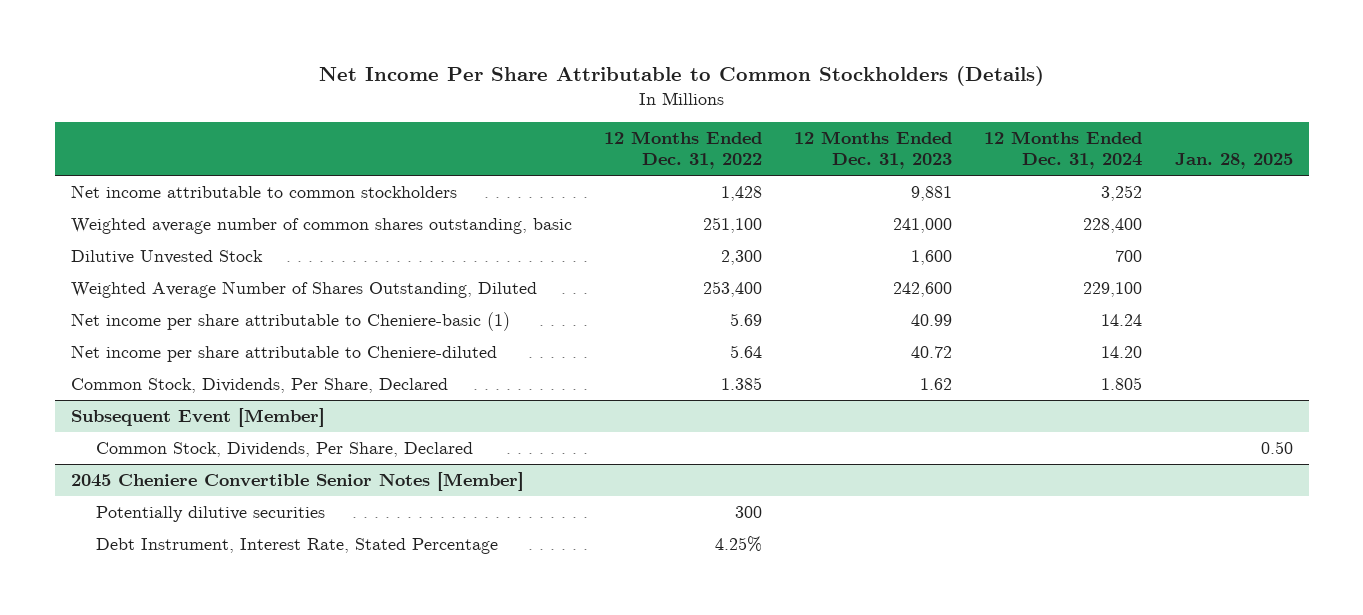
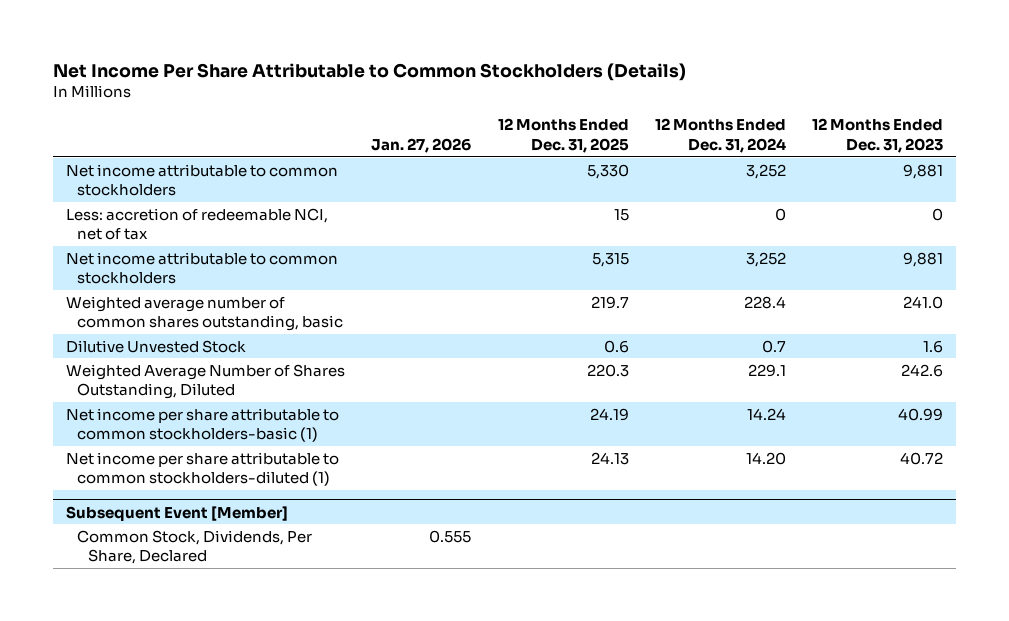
- | 12 Months Ended Dec. 31, 2022 | 12 Months Ended Dec. 31, 2023 | 12 Months Ended Dec. 31, 2024 | Jan. 28, 2025
+ | Jan. 27, 2026 | 12 Months Ended Dec. 31, 2025 | 12 Months Ended Dec. 31, 2024 | 12 Months Ended Dec. 31, 2023
- Weighted average number of common shares outstanding, basic | 251,100 | 241,000 | 228,400 |
- Dilutive Unvested Stock | 2,300 | 1,600 | 700 |
- Weighted Average Number of Shares Outstanding, Diluted | 253,400 | 242,600 | 229,100 |
- Net income per share attributable to Cheniere-basic (1) | 5.69 | 40.99 | 14.24 |
- Net income per share attributable to Cheniere-diluted | 5.64 | 40.72 | 14.20 |
- Common Stock, Dividends, Per Share, Declared | 1.385 | 1.62 | 1.805 |
+ Less: accretion of redeemable NCI, net of tax | | 15 | 0 | 0
+ Net income attributable to common stockholders | | 5,315 | 3,252 | 9,881
+ Weighted average number of common shares outstanding, basic | | 219.7 | 228.4 | 241.0
+ Dilutive Unvested Stock | | 0.6 | 0.7 | 1.6
+ Weighted Average Number of Shares Outstanding, Diluted | | 220.3 | 229.1 | 242.6
+ Net income per share attributable to common stockholders-basic (1) | | 24.19 | 14.24 | 40.99
+ Net income per share attributable to common stockholders-diluted (1) | | 24.13 | 14.20 | 40.72
- 2045 Cheniere Convertible Senior Notes [Member]
- Potentially dilutive securities | 300 | | |
- Debt Instrument, Interest Rate, Stated Percentage | 4.25% | | |

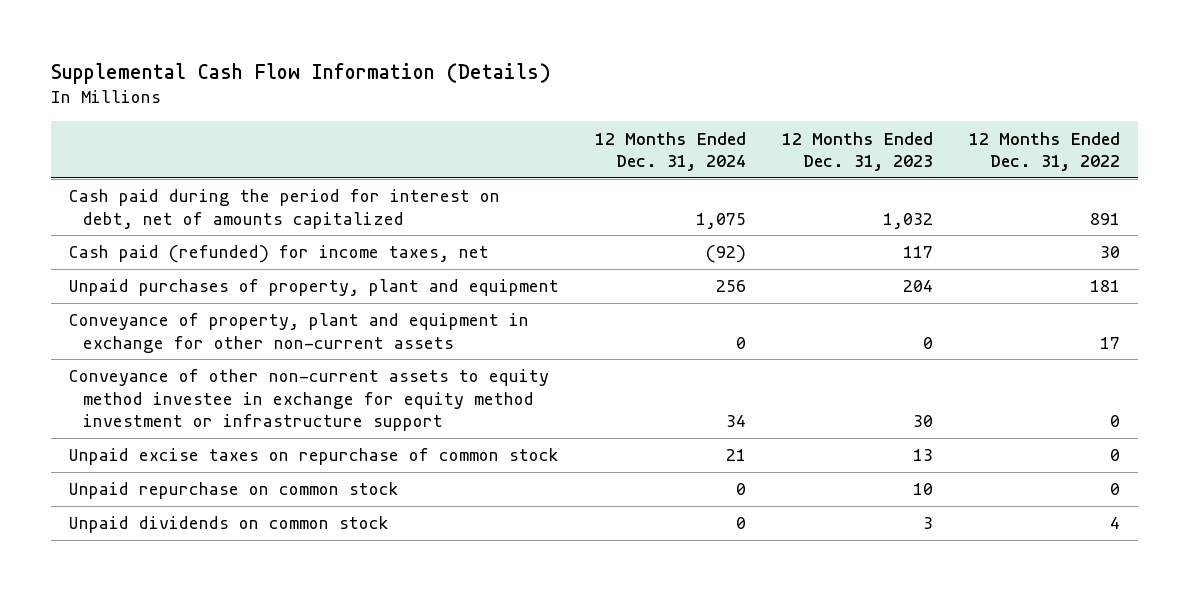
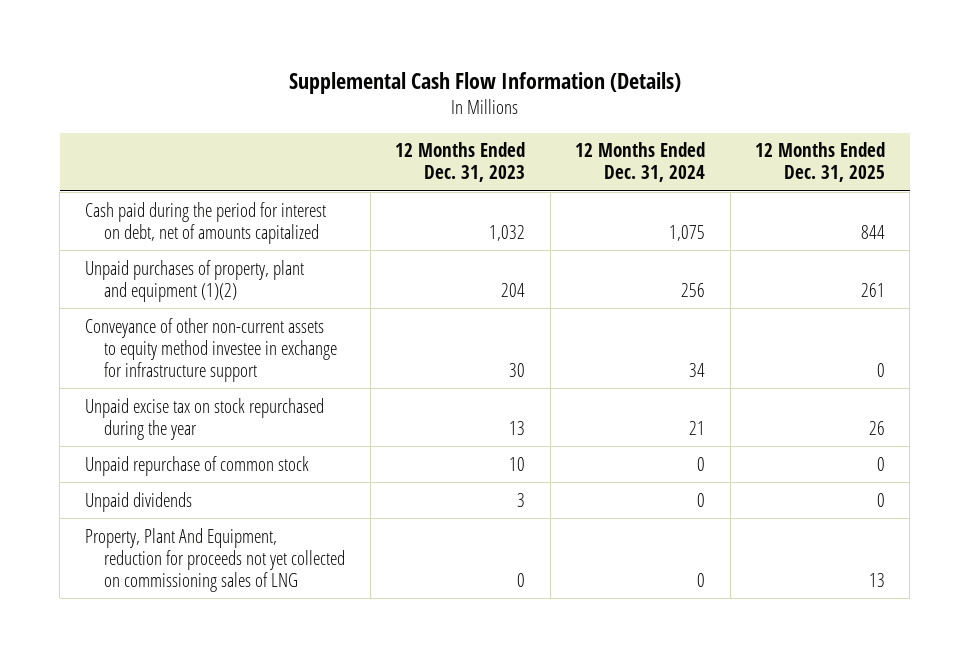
- | 12 Months Ended Dec. 31, 2024 | 12 Months Ended Dec. 31, 2023 | 12 Months Ended Dec. 31, 2022
+ | 12 Months Ended Dec. 31, 2023 | 12 Months Ended Dec. 31, 2024 | 12 Months Ended Dec. 31, 2025
- Cash paid (refunded) for income taxes, net | (92) | 117 | 30
- Unpaid purchases of property, plant and equipment | 256 | 204 | 181
- Conveyance of property, plant and equipment in exchange for other non-current assets | 0 | 0 | 17
- Conveyance of other non-current assets to equity method investee in exchange for equity method investment or infrastructure support | 34 | 30 | 0
- Unpaid excise taxes on repurchase of common stock | 21 | 13 | 0
- Unpaid repurchase on common stock | 0 | 10 | 0
- Unpaid dividends on common stock | 0 | 3 | 4
+ Unpaid purchases of property, plant and equipment (1)(2) | 204 | 256 | 261
+ Conveyance of other non-current assets to equity method investee in exchange for infrastructure support | 30 | 34 | 0
+ Unpaid excise tax on stock repurchased during the year | 13 | 21 | 26
+ Unpaid repurchase of common stock | 10 | 0 | 0
+ Unpaid dividends | 3 | 0 | 0
+ Property, Plant And Equipment, reduction for proceeds not yet collected on commissioning sales of LNG | 0 | 0 | 13

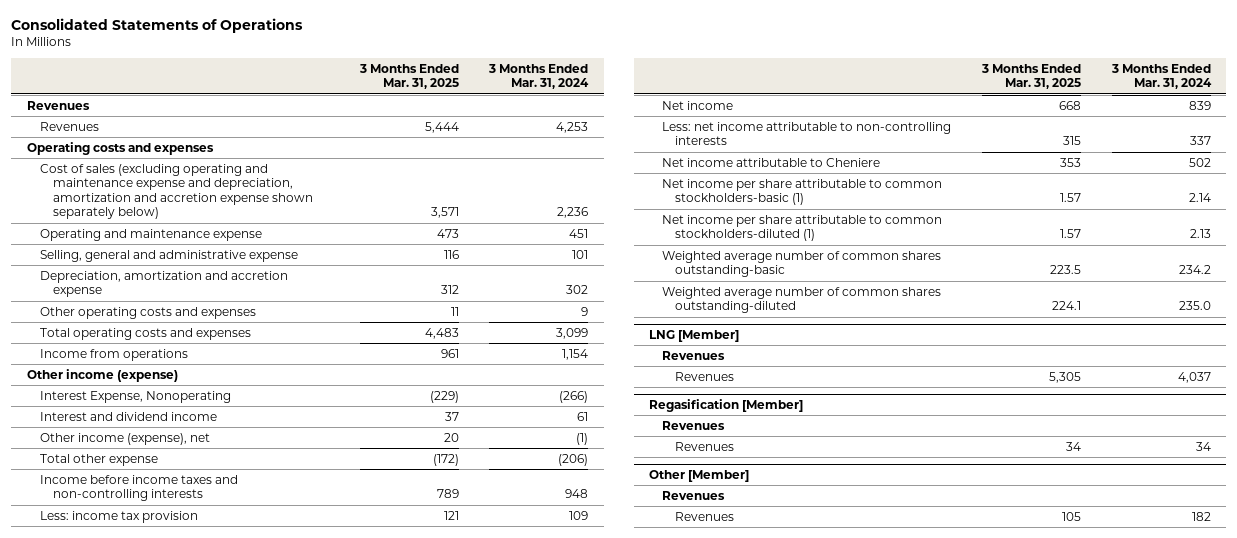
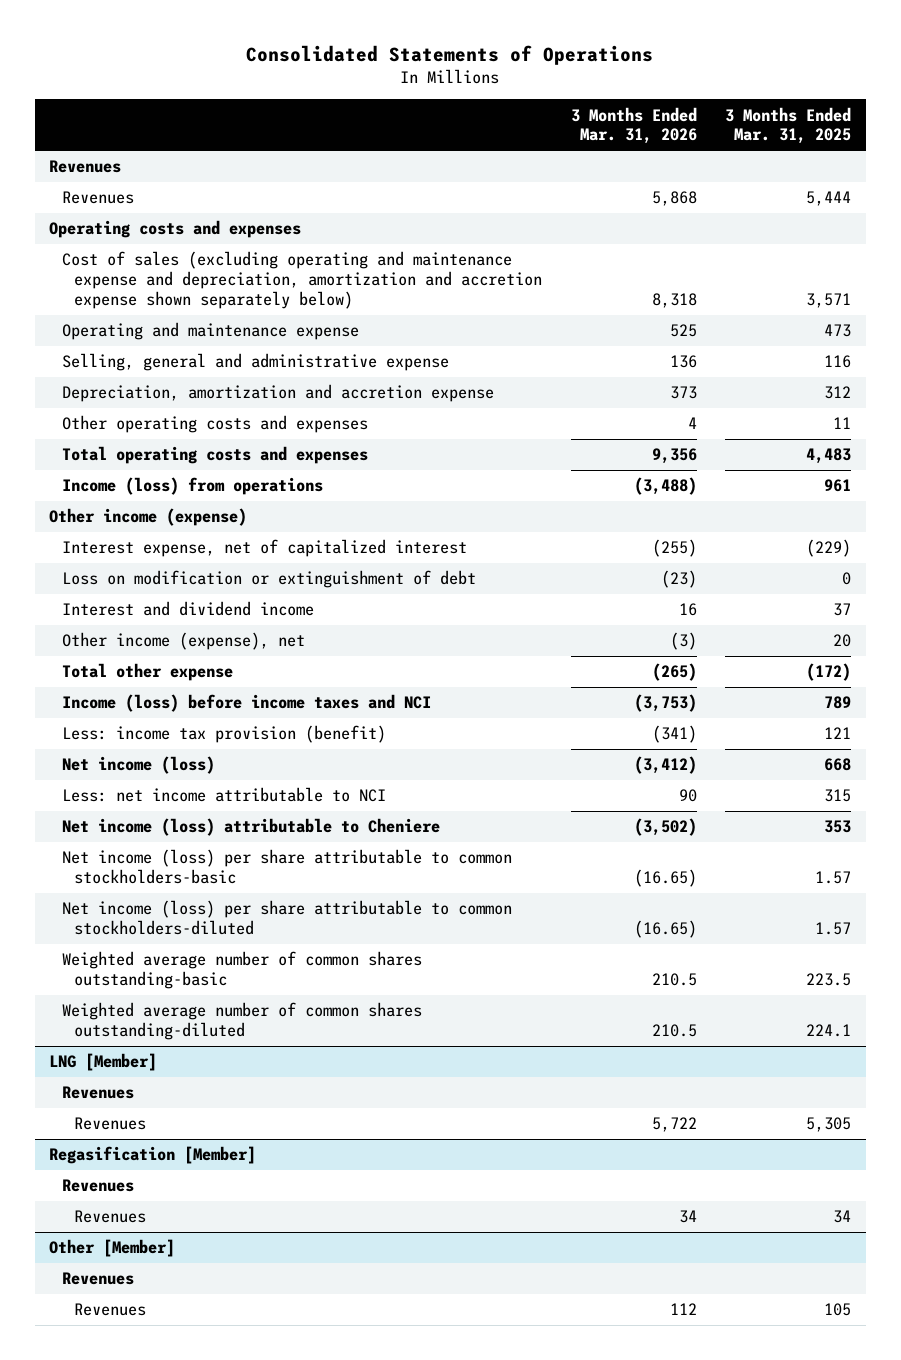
- | 3 Months Ended Mar. 31, 2025 | 3 Months Ended Mar. 31, 2024
+ | 3 Months Ended Mar. 31, 2026 | 3 Months Ended Mar. 31, 2025
- Income from operations | 961 | 1,154
+ Income (loss) from operations | (3,488) | 961
- Interest Expense, Nonoperating | (229) | (266)
+ Interest expense, net of capitalized interest | (255) | (229)
+ Loss on modification or extinguishment of debt | (23) | 0
- Income before income taxes and non-controlling interests | 789 | 948
- Less: income tax provision | 121 | 109
- Net income | 668 | 839
- Less: net income attributable to non-controlling interests | 315 | 337
- Net income attributable to Cheniere | 353 | 502
- Net income per share attributable to common stockholders-basic (1) | 1.57 | 2.14
- Net income per share attributable to common stockholders-diluted (1) | 1.57 | 2.13
+ Income (loss) before income taxes and NCI | (3,753) | 789
+ Less: income tax provision (benefit) | (341) | 121
+ Net income (loss) | (3,412) | 668
+ Less: net income attributable to NCI | 90 | 315
+ Net income (loss) attributable to Cheniere | (3,502) | 353
+ Net income (loss) per share attributable to common stockholders-basic | (16.65) | 1.57
+ Net income (loss) per share attributable to common stockholders-diluted | (16.65) | 1.57

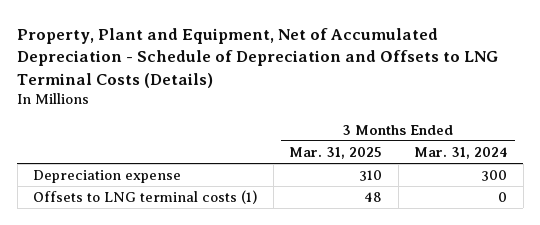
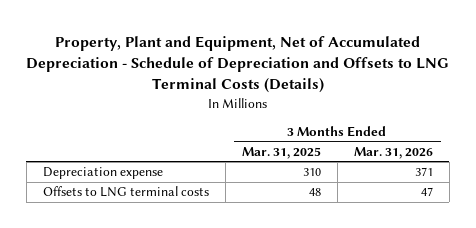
- | 3 Months Ended Mar. 31, 2025 | 3 Months Ended Mar. 31, 2024
+ | 3 Months Ended Mar. 31, 2025 | 3 Months Ended Mar. 31, 2026
- Offsets to LNG terminal costs (1) | 48 | 0
+ Offsets to LNG terminal costs | 48 | 47

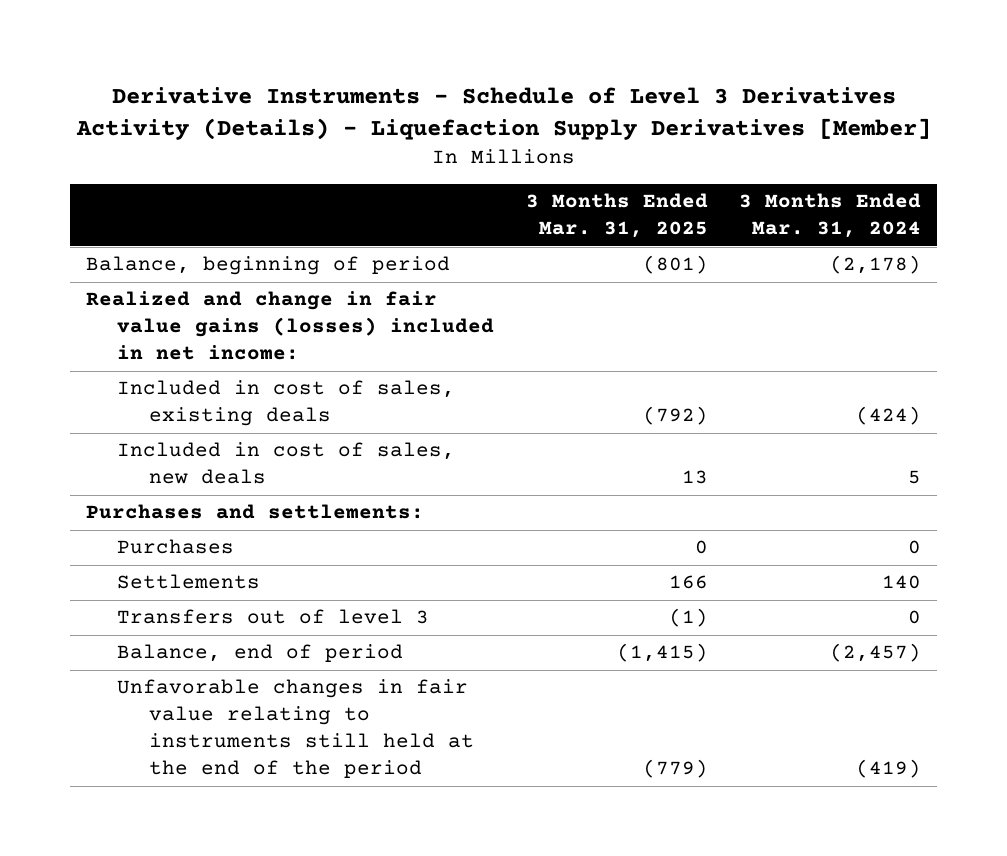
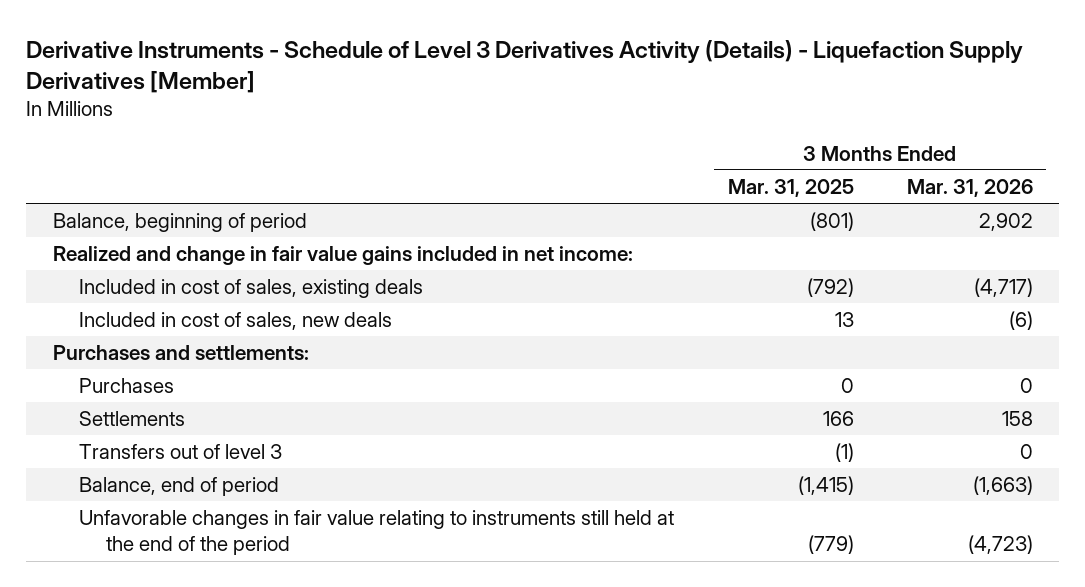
- | 3 Months Ended Mar. 31, 2025 | 3 Months Ended Mar. 31, 2024
+ | 3 Months Ended Mar. 31, 2025 | 3 Months Ended Mar. 31, 2026
- Realized and change in fair value gains (losses) included in net income:
+ Realized and change in fair value gains included in net income:

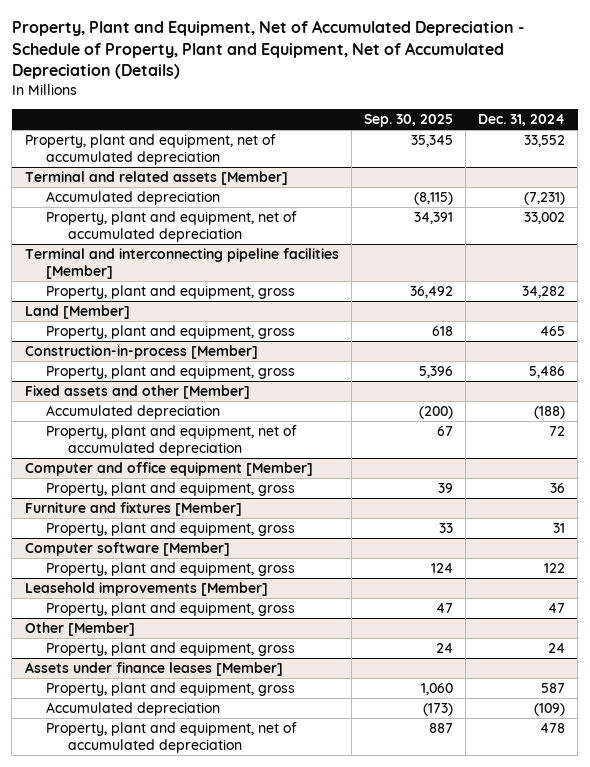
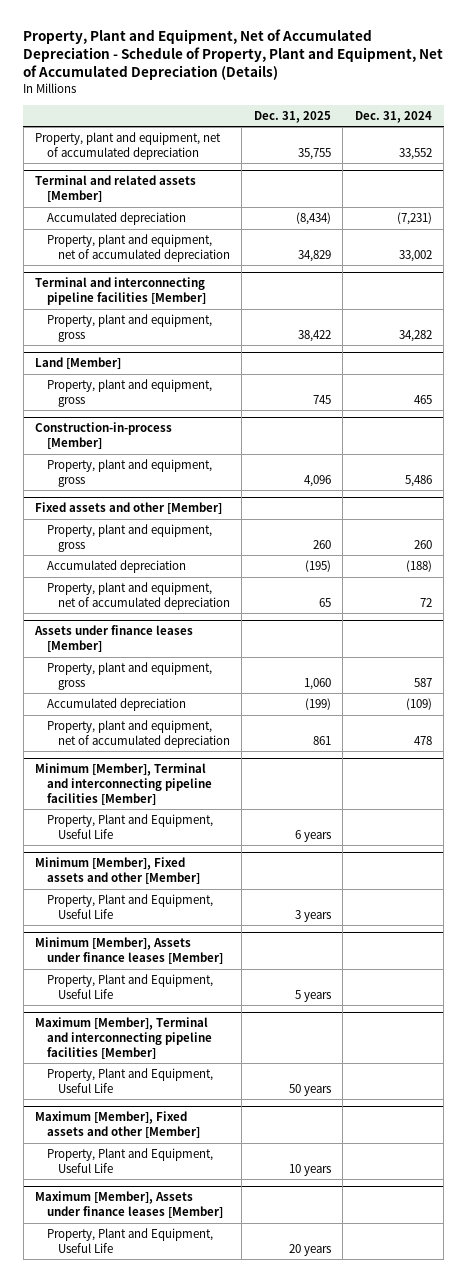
- | Sep. 30, 2025 | Dec. 31, 2024
+ | Dec. 31, 2025 | Dec. 31, 2024
@ Fixed assets and other [Member]
+ Property, plant and equipment, gross | 260 | 260
- Computer and office equipment [Member]
- Property, plant and equipment, gross | 39 | 36
- Furniture and fixtures [Member]
- Property, plant and equipment, gross | 33 | 31
- Computer software [Member]
- Property, plant and equipment, gross | 124 | 122
- Leasehold improvements [Member]
- Property, plant and equipment, gross | 47 | 47
- Other [Member]
- Property, plant and equipment, gross | 24 | 24
+ Minimum [Member], Terminal and interconnecting pipeline facilities [Member]
+ Property, Plant and Equipment, Useful Life | 6 years |
+ Minimum [Member], Fixed assets and other [Member]
+ Property, Plant and Equipment, Useful Life | 3 years |
+ Minimum [Member], Assets under finance leases [Member]
+ Property, Plant and Equipment, Useful Life | 5 years |
+ Maximum [Member], Terminal and interconnecting pipeline facilities [Member]
+ Property, Plant and Equipment, Useful Life | 50 years |
+ Maximum [Member], Fixed assets and other [Member]
+ Property, Plant and Equipment, Useful Life | 10 years |
+ Maximum [Member], Assets under finance leases [Member]
+ Property, Plant and Equipment, Useful Life | 20 years |

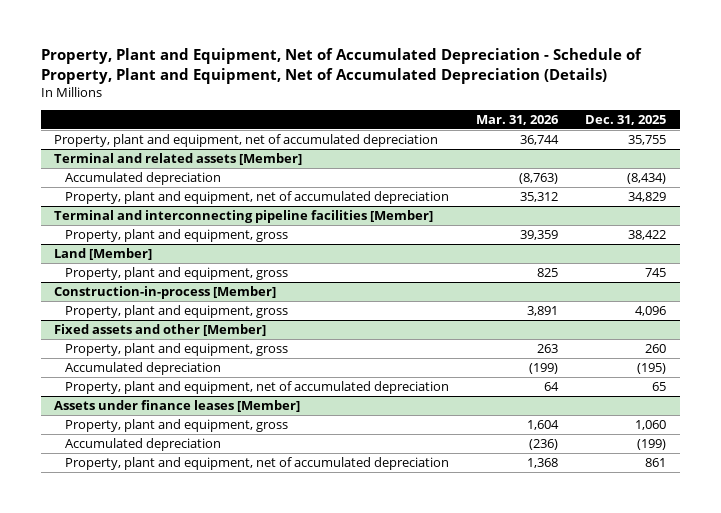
- | Dec. 31, 2025 | Dec. 31, 2024
+ | Mar. 31, 2026 | Dec. 31, 2025
- Minimum [Member], Terminal and interconnecting pipeline facilities [Member]
- Property, Plant and Equipment, Useful Life | 6 years |
- Minimum [Member], Fixed assets and other [Member]
- Property, Plant and Equipment, Useful Life | 3 years |
- Minimum [Member], Assets under finance leases [Member]
- Property, Plant and Equipment, Useful Life | 5 years |
- Maximum [Member], Terminal and interconnecting pipeline facilities [Member]
- Property, Plant and Equipment, Useful Life | 50 years |
- Maximum [Member], Fixed assets and other [Member]
- Property, Plant and Equipment, Useful Life | 10 years |
- Maximum [Member], Assets under finance leases [Member]
- Property, Plant and Equipment, Useful Life | 20 years |

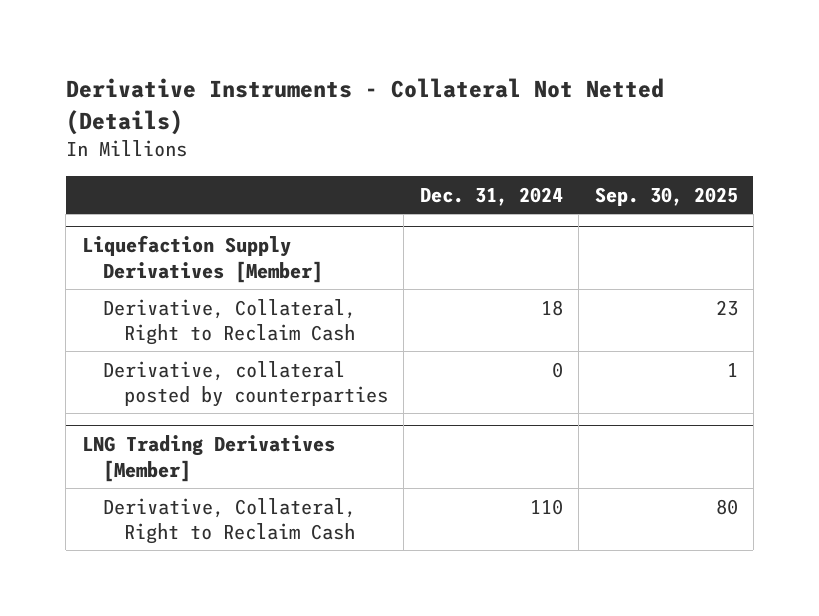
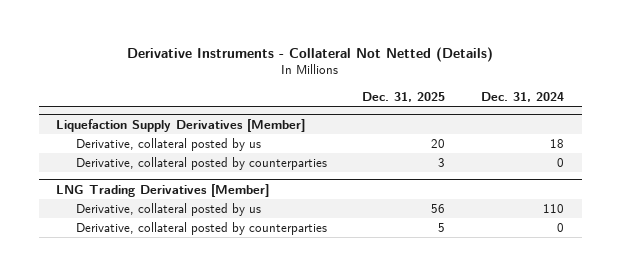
- | Dec. 31, 2024 | Sep. 30, 2025
+ | Dec. 31, 2025 | Dec. 31, 2024
@ Liquefaction Supply Derivatives [Member]
- Derivative, Collateral, Right to Reclaim Cash | 18 | 23
+ Derivative, collateral posted by us | 20 | 18
@ LNG Trading Derivatives [Member]
- Derivative, Collateral, Right to Reclaim Cash | 110 | 80
+ Derivative, collateral posted by us | 56 | 110
+ Derivative, collateral posted by counterparties | 5 | 0

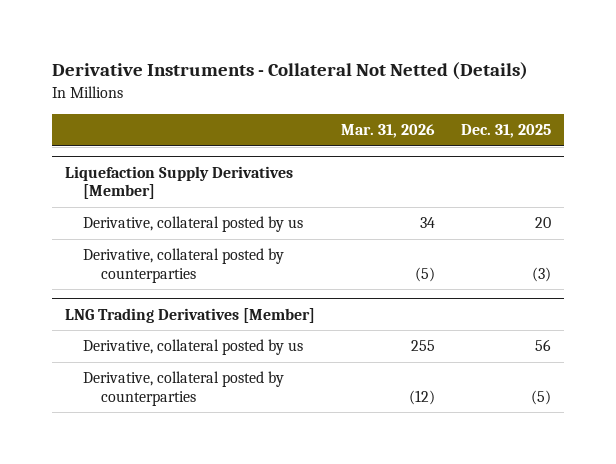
- | Dec. 31, 2025 | Dec. 31, 2024
+ | Mar. 31, 2026 | Dec. 31, 2025
@ Liquefaction Supply Derivatives [Member]
- Derivative, collateral posted by counterparties | 3 | 0
+ Derivative, collateral posted by counterparties | (5) | (3)
@ LNG Trading Derivatives [Member]
- Derivative, collateral posted by counterparties | 5 | 0
+ Derivative, collateral posted by counterparties | (12) | (5)

